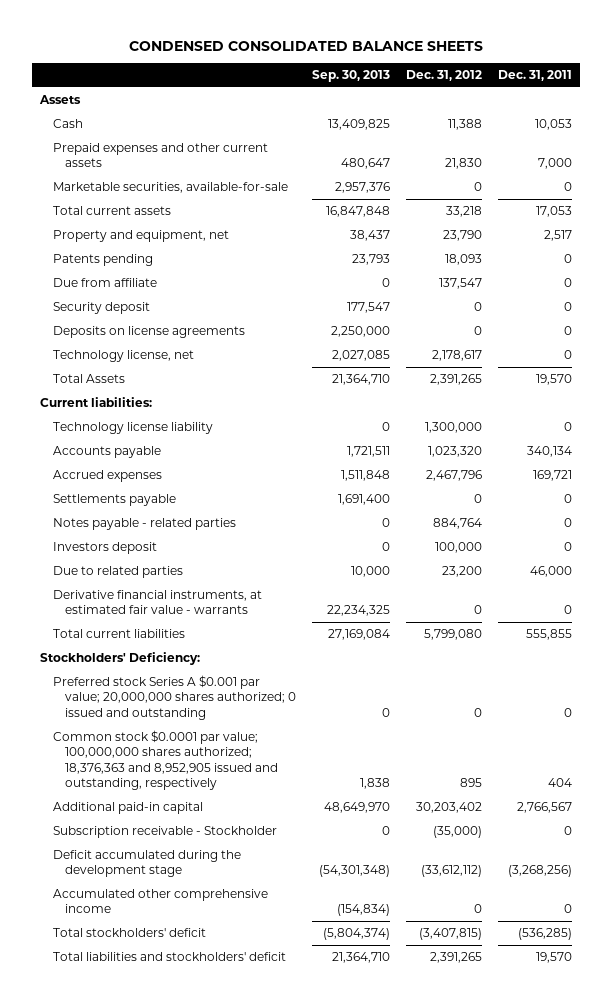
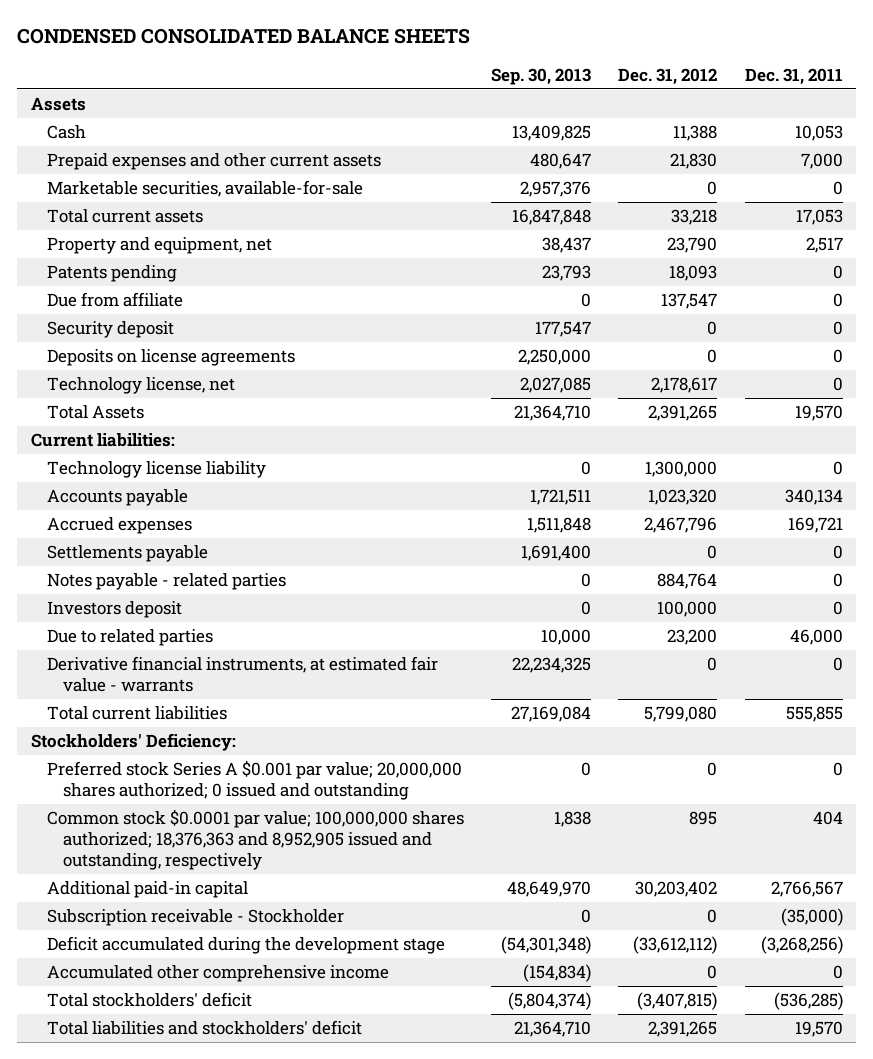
- Subscription receivable - Stockholder | 0 | (35,000) | 0
+ Subscription receivable - Stockholder | 0 | 0 | (35,000)

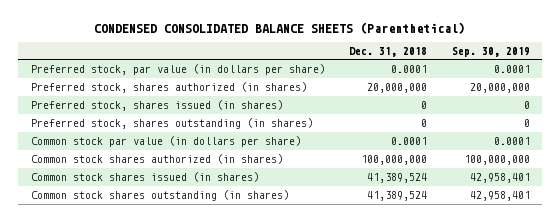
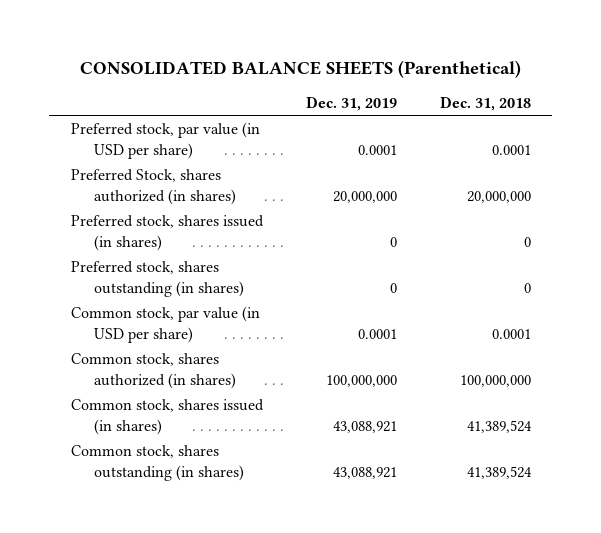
- CONDENSED CONSOLIDATED BALANCE SHEETS (Parenthetical)
+ CONSOLIDATED BALANCE SHEETS (Parenthetical)
- | Dec. 31, 2018 | Sep. 30, 2019
+ | Dec. 31, 2019 | Dec. 31, 2018
- Preferred stock, par value (in dollars per share) | 0.0001 | 0.0001
- Preferred stock, shares authorized (in shares) | 20,000,000 | 20,000,000
+ Preferred stock, par value (in USD per share) | 0.0001 | 0.0001
+ Preferred Stock, shares authorized (in shares) | 20,000,000 | 20,000,000
- Common stock par value (in dollars per share) | 0.0001 | 0.0001
- Common stock shares authorized (in shares) | 100,000,000 | 100,000,000
- Common stock shares issued (in shares) | 41,389,524 | 42,958,401
- Common stock shares outstanding (in shares) | 41,389,524 | 42,958,401
+ Common stock, par value (in USD per share) | 0.0001 | 0.0001
+ Common stock, shares authorized (in shares) | 100,000,000 | 100,000,000
+ Common stock, shares issued (in shares) | 43,088,921 | 41,389,524
+ Common stock, shares outstanding (in shares) | 43,088,921 | 41,389,524

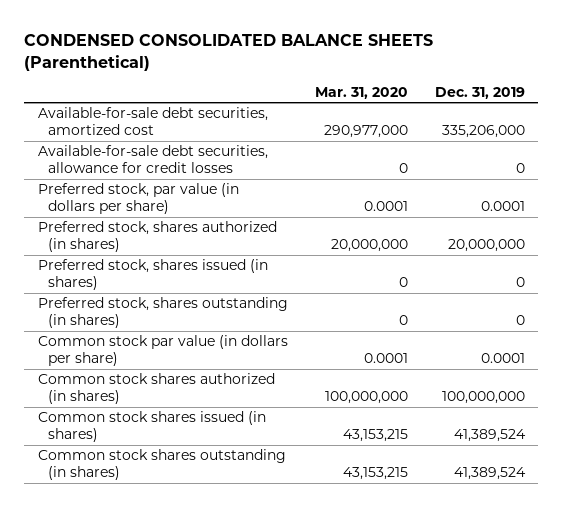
- CONSOLIDATED BALANCE SHEETS (Parenthetical)
+ CONDENSED CONSOLIDATED BALANCE SHEETS (Parenthetical)
- | Dec. 31, 2019 | Dec. 31, 2018
+ | Mar. 31, 2020 | Dec. 31, 2019
- Preferred stock, par value (in USD per share) | 0.0001 | 0.0001
- Preferred Stock, shares authorized (in shares) | 20,000,000 | 20,000,000
+ Available-for-sale debt securities, amortized cost | 290,977,000 | 335,206,000
+ Available-for-sale debt securities, allowance for credit losses | 0 | 0
+ Preferred stock, par value (in dollars per share) | 0.0001 | 0.0001
+ Preferred stock, shares authorized (in shares) | 20,000,000 | 20,000,000
- Common stock, par value (in USD per share) | 0.0001 | 0.0001
- Common stock, shares authorized (in shares) | 100,000,000 | 100,000,000
- Common stock, shares issued (in shares) | 43,088,921 | 41,389,524
- Common stock, shares outstanding (in shares) | 43,088,921 | 41,389,524
+ Common stock par value (in dollars per share) | 0.0001 | 0.0001
+ Common stock shares authorized (in shares) | 100,000,000 | 100,000,000
+ Common stock shares issued (in shares) | 43,153,215 | 41,389,524
+ Common stock shares outstanding (in shares) | 43,153,215 | 41,389,524

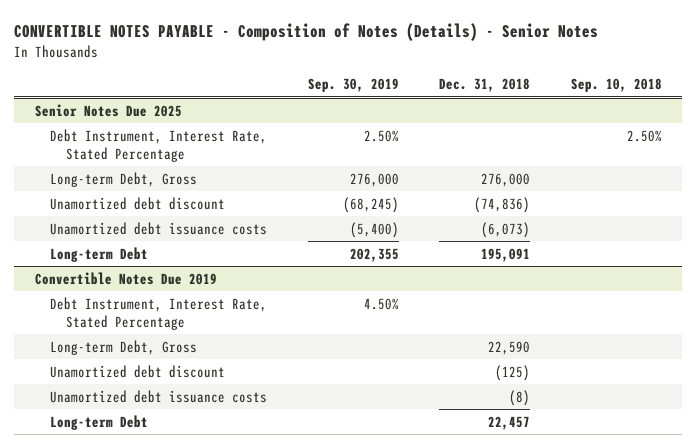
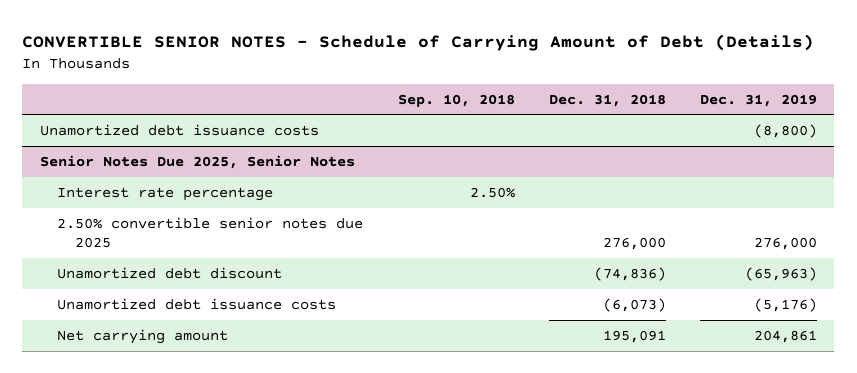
- CONVERTIBLE NOTES PAYABLE - Composition of Notes (Details) - Senior Notes
+ CONVERTIBLE SENIOR NOTES - Schedule of Carrying Amount of Debt (Details)
- | Sep. 30, 2019 | Dec. 31, 2018 | Sep. 10, 2018
+ | Sep. 10, 2018 | Dec. 31, 2018 | Dec. 31, 2019
- Senior Notes Due 2025
- Debt Instrument, Interest Rate, Stated Percentage | 2.50% | | 2.50%
- Long-term Debt, Gross | 276,000 | 276,000 |
+ Unamortized debt issuance costs | | | (8,800)
+ Senior Notes Due 2025, Senior Notes
+ Interest rate percentage | 2.50% | |
+ 2.50% convertible senior notes due 2025 | | 276,000 | 276,000
- Long-term Debt | 202,355 | 195,091 |
- Convertible Notes Due 2019
- Debt Instrument, Interest Rate, Stated Percentage | 4.50% | |
- Long-term Debt, Gross | | 22,590 |
- Unamortized debt discount | | (125) |
- Unamortized debt issuance costs | | (8) |
- Long-term Debt | | 22,457 |
+ Net carrying amount | | 195,091 | 204,861

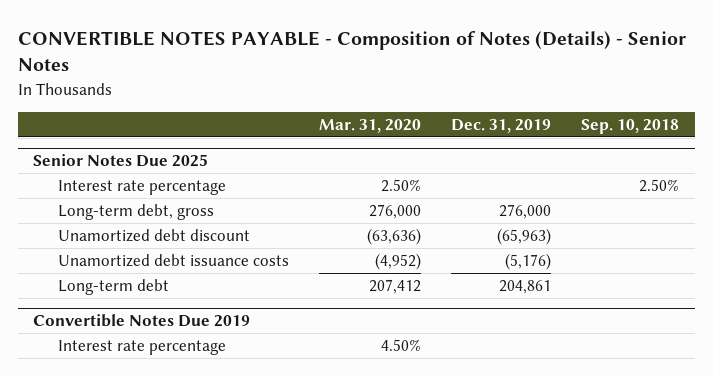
- CONVERTIBLE SENIOR NOTES - Schedule of Carrying Amount of Debt (Details)
+ CONVERTIBLE NOTES PAYABLE - Composition of Notes (Details) - Senior Notes
- | Sep. 10, 2018 | Dec. 31, 2018 | Dec. 31, 2019
+ | Mar. 31, 2020 | Dec. 31, 2019 | Sep. 10, 2018
- Unamortized debt issuance costs | | | (8,800)
- Senior Notes Due 2025, Senior Notes
+ Senior Notes Due 2025
- 2.50% convertible senior notes due 2025 | | 276,000 | 276,000
+ Long-term debt, gross | 276,000 | 276,000 |
- Net carrying amount | | 195,091 | 204,861
+ Long-term debt | 207,412 | 204,861 |
+ Convertible Notes Due 2019
+ Interest rate percentage | 4.50% | |

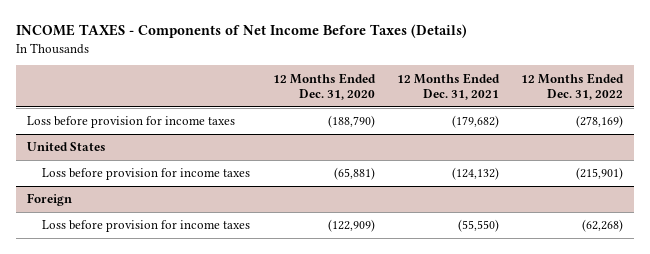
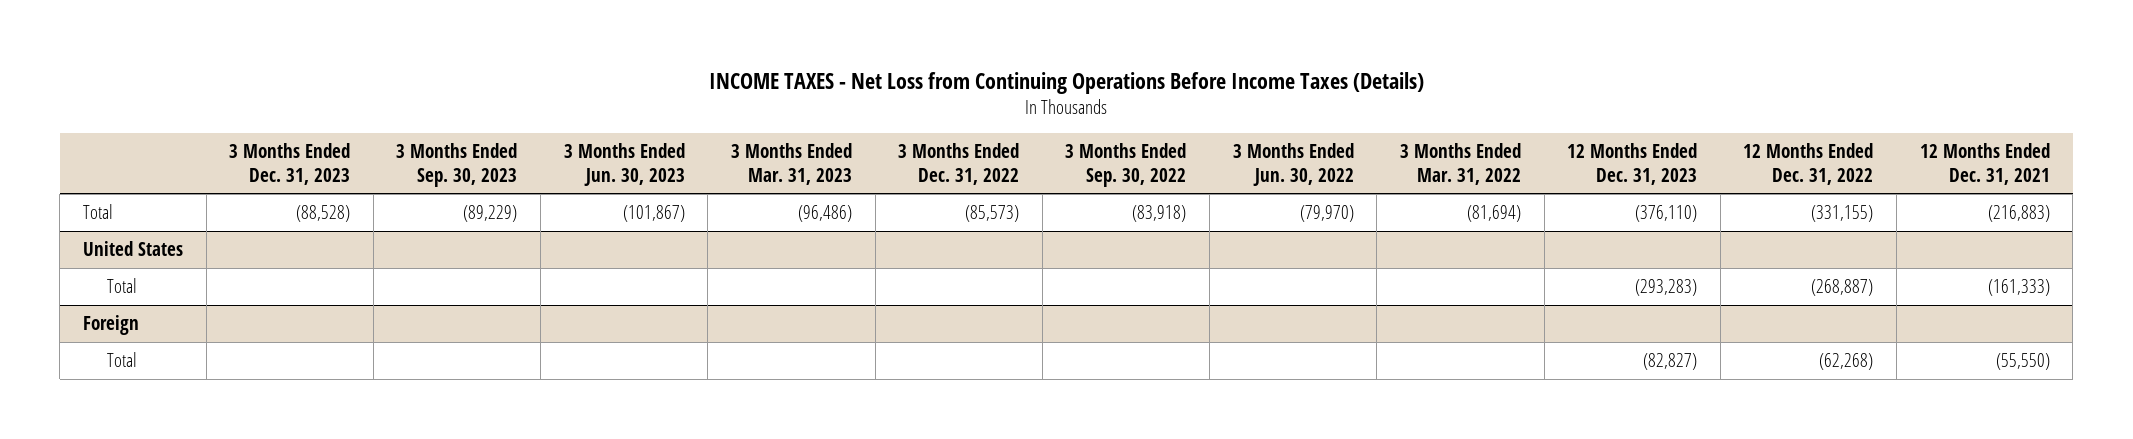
- INCOME TAXES - Components of Net Income Before Taxes (Details)
+ INCOME TAXES - Net Loss from Continuing Operations Before Income Taxes (Details)
- | 12 Months Ended Dec. 31, 2020 | 12 Months Ended Dec. 31, 2021 | 12 Months Ended Dec. 31, 2022
+ | 3 Months Ended Dec. 31, 2023 | 3 Months Ended Sep. 30, 2023 | 3 Months Ended Jun. 30, 2023 | 3 Months Ended Mar. 31, 2023 | 3 Months Ended Dec. 31, 2022 | 3 Months Ended Sep. 30, 2022 | 3 Months Ended Jun. 30, 2022 | 3 Months Ended Mar. 31, 2022 | 12 Months Ended Dec. 31, 2023 | 12 Months Ended Dec. 31, 2022 | 12 Months Ended Dec. 31, 2021
- Loss before provision for income taxes | (188,790) | (179,682) | (278,169)
+ Total | (88,528) | (89,229) | (101,867) | (96,486) | (85,573) | (83,918) | (79,970) | (81,694) | (376,110) | (331,155) | (216,883)
@ United States
- Loss before provision for income taxes | (65,881) | (124,132) | (215,901)
+ Total | | | | | | | | | (293,283) | (268,887) | (161,333)
@ Foreign
- Loss before provision for income taxes | (122,909) | (55,550) | (62,268)
+ Total | | | | | | | | | (82,827) | (62,268) | (55,550)

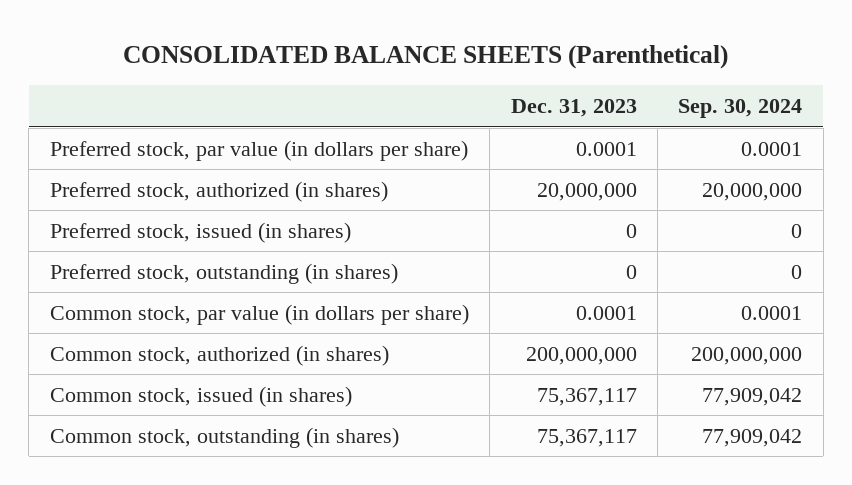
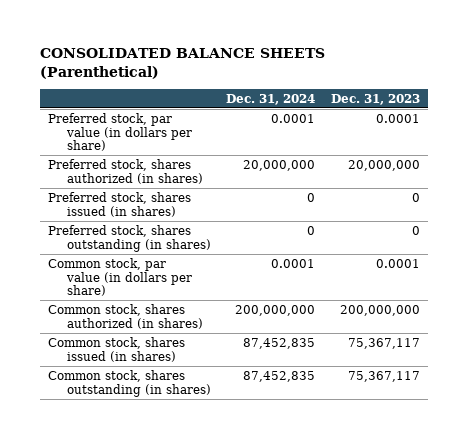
- | Dec. 31, 2023 | Sep. 30, 2024
+ | Dec. 31, 2024 | Dec. 31, 2023
- Preferred stock, authorized (in shares) | 20,000,000 | 20,000,000
- Preferred stock, issued (in shares) | 0 | 0
- Preferred stock, outstanding (in shares) | 0 | 0
+ Preferred stock, shares authorized (in shares) | 20,000,000 | 20,000,000
+ Preferred stock, shares issued (in shares) | 0 | 0
+ Preferred stock, shares outstanding (in shares) | 0 | 0
- Common stock, authorized (in shares) | 200,000,000 | 200,000,000
- Common stock, issued (in shares) | 75,367,117 | 77,909,042
- Common stock, outstanding (in shares) | 75,367,117 | 77,909,042
+ Common stock, shares authorized (in shares) | 200,000,000 | 200,000,000
+ Common stock, shares issued (in shares) | 87,452,835 | 75,367,117
+ Common stock, shares outstanding (in shares) | 87,452,835 | 75,367,117

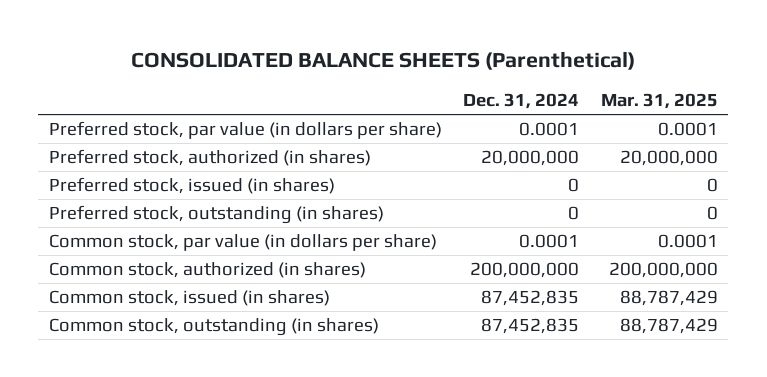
- | Dec. 31, 2024 | Dec. 31, 2023
+ | Dec. 31, 2024 | Mar. 31, 2025
- Preferred stock, shares authorized (in shares) | 20,000,000 | 20,000,000
- Preferred stock, shares issued (in shares) | 0 | 0
- Preferred stock, shares outstanding (in shares) | 0 | 0
+ Preferred stock, authorized (in shares) | 20,000,000 | 20,000,000
+ Preferred stock, issued (in shares) | 0 | 0
+ Preferred stock, outstanding (in shares) | 0 | 0
- Common stock, shares authorized (in shares) | 200,000,000 | 200,000,000
- Common stock, shares issued (in shares) | 87,452,835 | 75,367,117
- Common stock, shares outstanding (in shares) | 87,452,835 | 75,367,117
+ Common stock, authorized (in shares) | 200,000,000 | 200,000,000
+ Common stock, issued (in shares) | 87,452,835 | 88,787,429
+ Common stock, outstanding (in shares) | 87,452,835 | 88,787,429

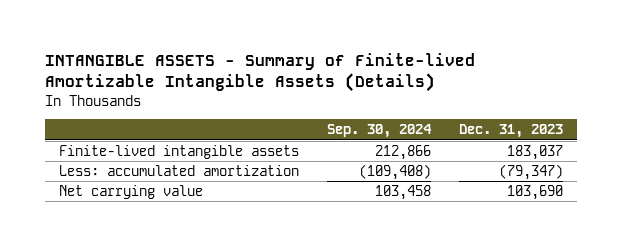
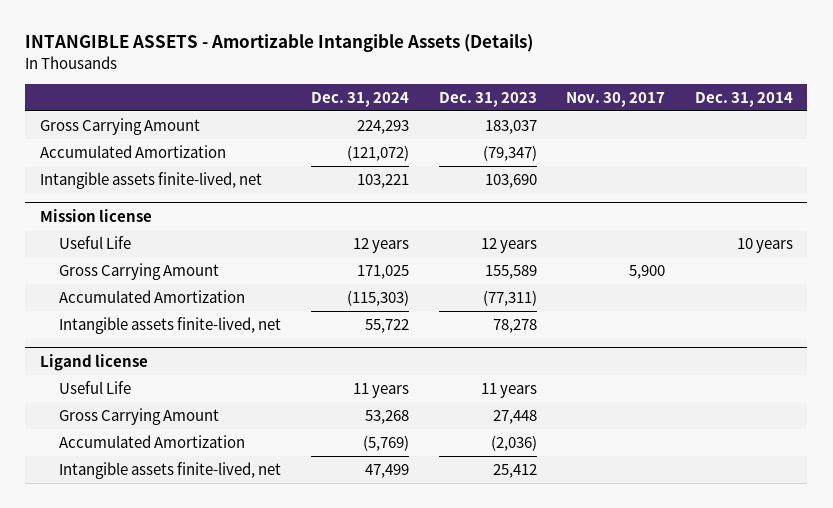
- INTANGIBLE ASSETS - Summary of Finite-lived Amortizable Intangible Assets (Details)
+ INTANGIBLE ASSETS - Amortizable Intangible Assets (Details)
- | Sep. 30, 2024 | Dec. 31, 2023
+ | Dec. 31, 2024 | Dec. 31, 2023 | Nov. 30, 2017 | Dec. 31, 2014
- Finite-lived intangible assets | 212,866 | 183,037
- Less: accumulated amortization | (109,408) | (79,347)
- Net carrying value | 103,458 | 103,690
+ Gross Carrying Amount | 224,293 | 183,037 | |
+ Accumulated Amortization | (121,072) | (79,347) | |
+ Intangible assets finite-lived, net | 103,221 | 103,690 | |
+ Mission license
+ Useful Life | 12 years | 12 years | | 10 years
+ Gross Carrying Amount | 171,025 | 155,589 | 5,900 |
+ Accumulated Amortization | (115,303) | (77,311) | |
+ Intangible assets finite-lived, net | 55,722 | 78,278 | |
+ Ligand license
+ Useful Life | 11 years | 11 years | |
+ Gross Carrying Amount | 53,268 | 27,448 | |
+ Accumulated Amortization | (5,769) | (2,036) | |
+ Intangible assets finite-lived, net | 47,499 | 25,412 | |

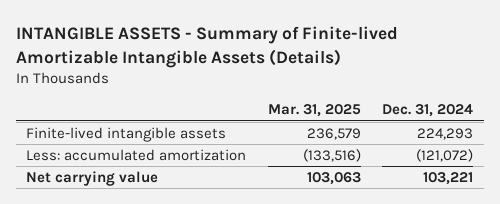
- INTANGIBLE ASSETS - Amortizable Intangible Assets (Details)
+ INTANGIBLE ASSETS - Summary of Finite-lived Amortizable Intangible Assets (Details)
- | Dec. 31, 2024 | Dec. 31, 2023 | Nov. 30, 2017 | Dec. 31, 2014
+ | Mar. 31, 2025 | Dec. 31, 2024
- Gross Carrying Amount | 224,293 | 183,037 | |
- Accumulated Amortization | (121,072) | (79,347) | |
- Intangible assets finite-lived, net | 103,221 | 103,690 | |
- Mission license
- Useful Life | 12 years | 12 years | | 10 years
- Gross Carrying Amount | 171,025 | 155,589 | 5,900 |
- Accumulated Amortization | (115,303) | (77,311) | |
- Intangible assets finite-lived, net | 55,722 | 78,278 | |
- Ligand license
- Useful Life | 11 years | 11 years | |
- Gross Carrying Amount | 53,268 | 27,448 | |
- Accumulated Amortization | (5,769) | (2,036) | |
- Intangible assets finite-lived, net | 47,499 | 25,412 | |
+ Finite-lived intangible assets | 236,579 | 224,293
+ Less: accumulated amortization | (133,516) | (121,072)
+ Net carrying value | 103,063 | 103,221

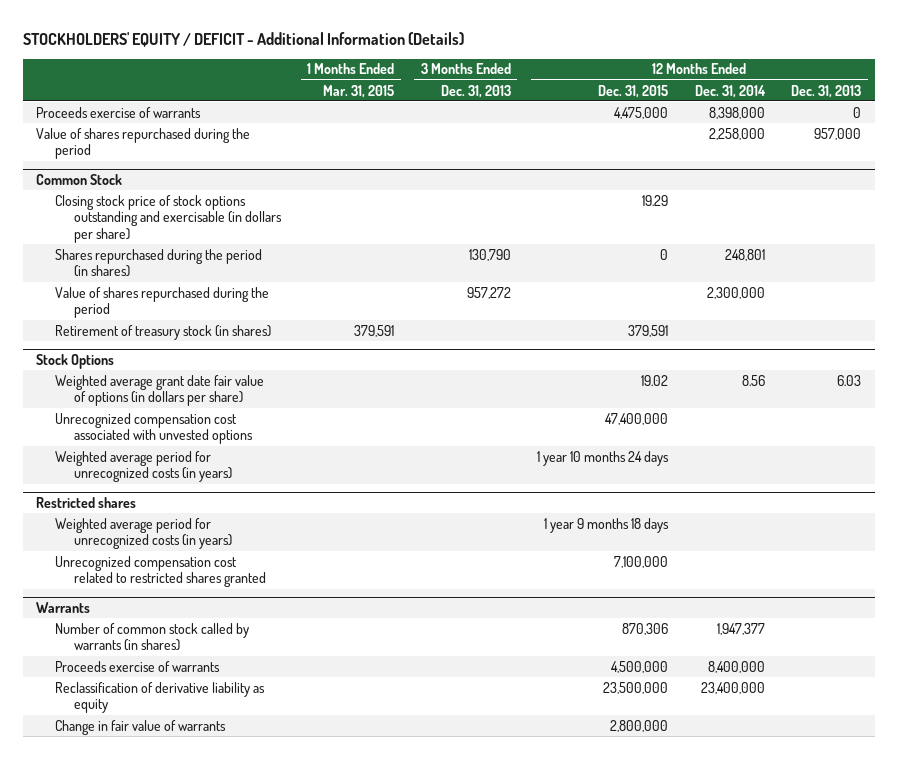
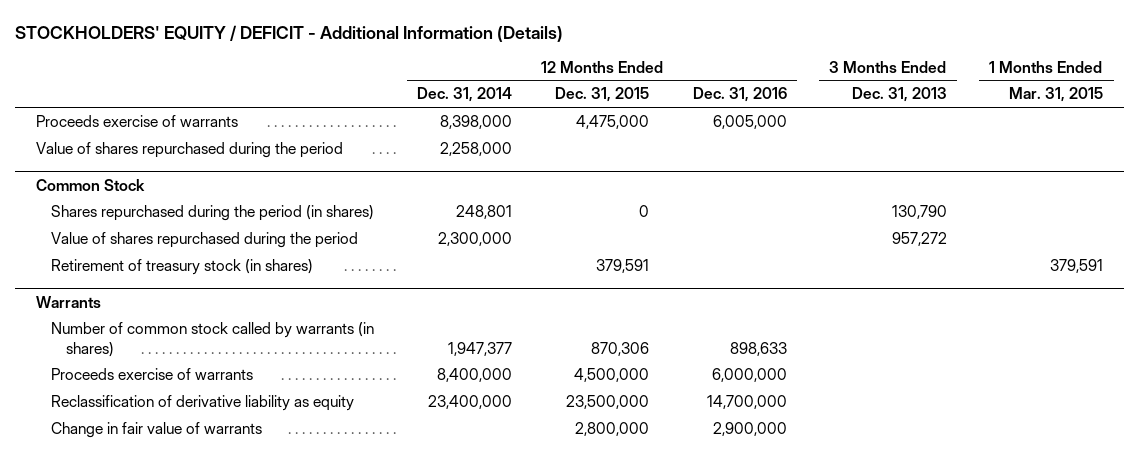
- | 1 Months Ended Mar. 31, 2015 | 3 Months Ended Dec. 31, 2013 | 12 Months Ended Dec. 31, 2015 | 12 Months Ended Dec. 31, 2014 | 12 Months Ended Dec. 31, 2013
+ | 12 Months Ended Dec. 31, 2014 | 12 Months Ended Dec. 31, 2015 | 12 Months Ended Dec. 31, 2016 | 3 Months Ended Dec. 31, 2013 | 1 Months Ended Mar. 31, 2015
@ Common Stock
- Closing stock price of stock options outstanding and exercisable (in dollars per share) | | | 19.29 | |
- Stock Options
- Weighted average grant date fair value of options (in dollars per share) | | | 19.02 | 8.56 | 6.03
- Unrecognized compensation cost associated with unvested options | | | 47,400,000 | |
- Weighted average period for unrecognized costs (in years) | | | 1 year 10 months 24 days | |
- Restricted shares
- Weighted average period for unrecognized costs (in years) | | | 1 year 9 months 18 days | |
- Unrecognized compensation cost related to restricted shares granted | | | 7,100,000 | |

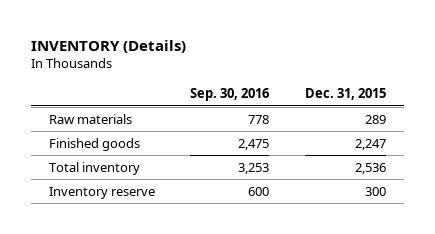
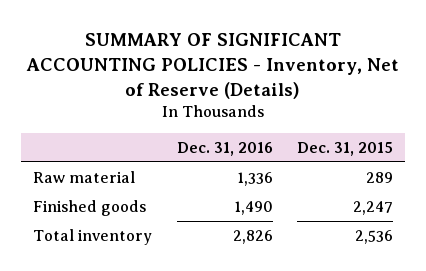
- INVENTORY (Details)
+ SUMMARY OF SIGNIFICANT ACCOUNTING POLICIES - Inventory, Net of Reserve (Details)
- | Sep. 30, 2016 | Dec. 31, 2015
+ | Dec. 31, 2016 | Dec. 31, 2015
- Raw materials | 778 | 289
+ Raw material | 1,336 | 289
- Inventory reserve | 600 | 300

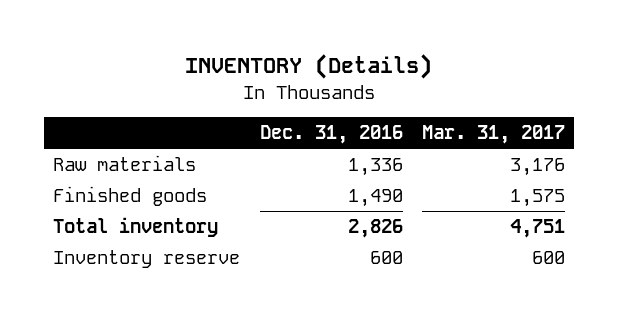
- SUMMARY OF SIGNIFICANT ACCOUNTING POLICIES - Inventory, Net of Reserve (Details)
+ INVENTORY (Details)
- | Dec. 31, 2016 | Dec. 31, 2015
+ | Dec. 31, 2016 | Mar. 31, 2017
- Raw material | 1,336 | 289
+ Raw materials | 1,336 | 3,176
+ Inventory reserve | 600 | 600

